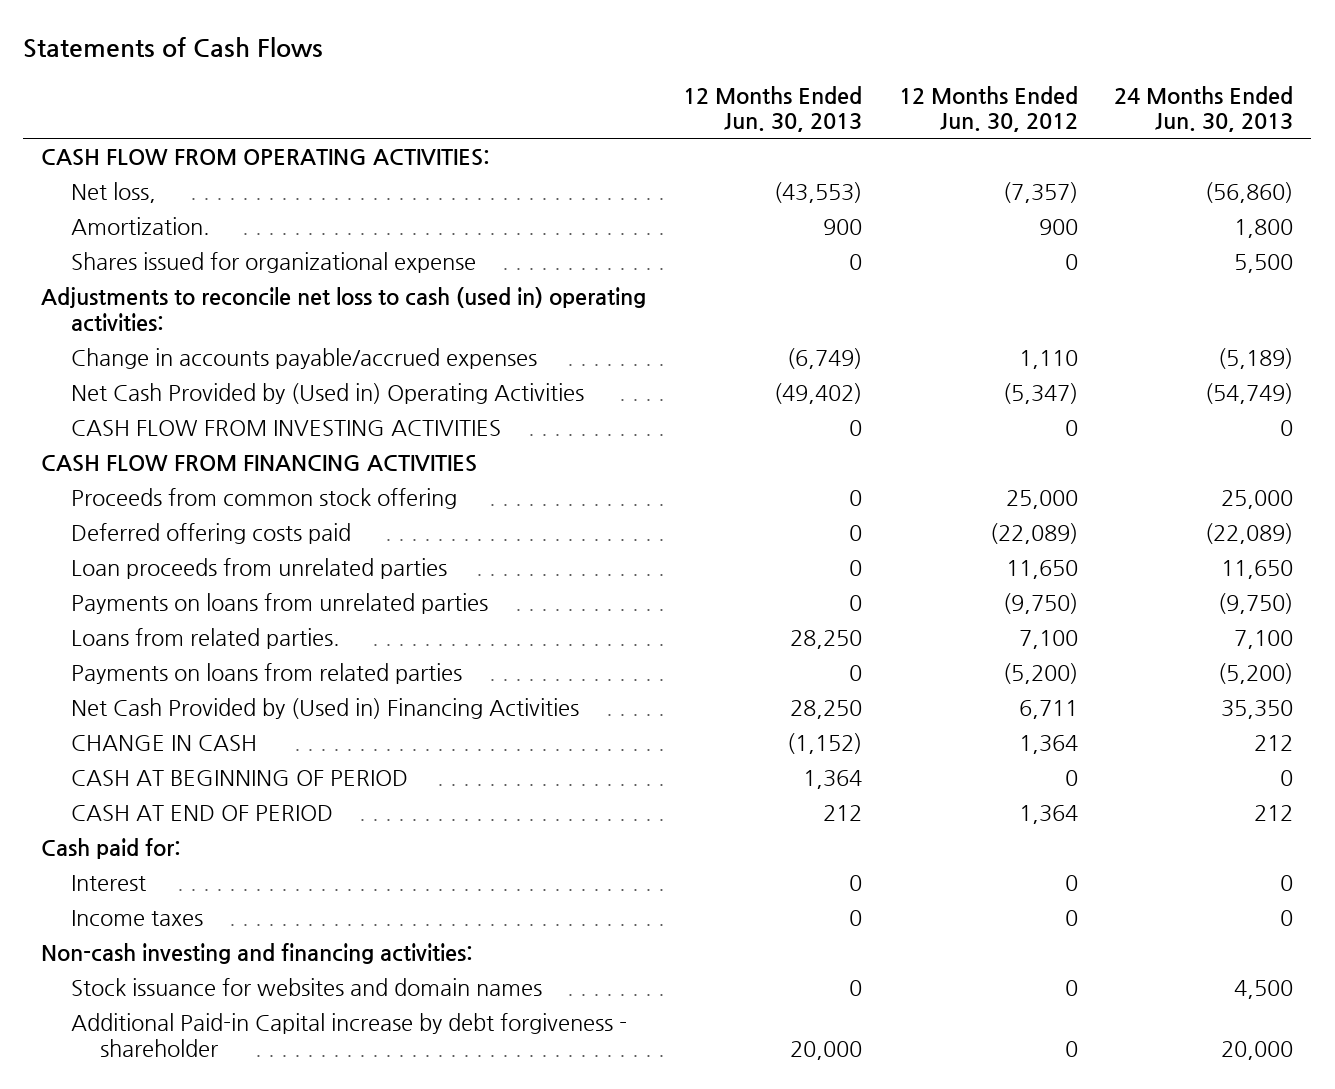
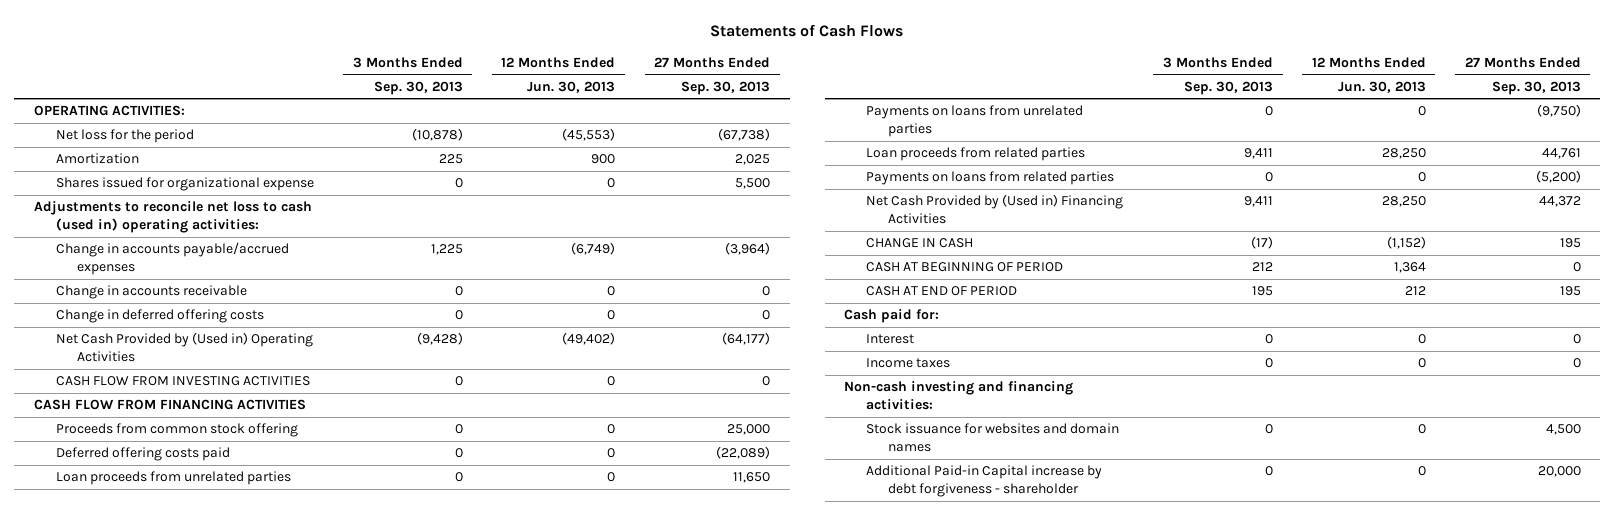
- | 12 Months Ended Jun. 30, 2013 | 12 Months Ended Jun. 30, 2012 | 24 Months Ended Jun. 30, 2013
+ | 3 Months Ended Sep. 30, 2013 | 12 Months Ended Jun. 30, 2013 | 27 Months Ended Sep. 30, 2013
- CASH FLOW FROM OPERATING ACTIVITIES:
- Net loss, | (43,553) | (7,357) | (56,860)
- Amortization. | 900 | 900 | 1,800
+ OPERATING ACTIVITIES:
+ Net loss for the period | (10,878) | (45,553) | (67,738)
+ Amortization | 225 | 900 | 2,025
+ Change in accounts receivable | 0 | 0 | 0
+ Change in deferred offering costs | 0 | 0 | 0
- Loans from related parties. | 28,250 | 7,100 | 7,100
+ Loan proceeds from related parties | 9,411 | 28,250 | 44,761
- Additional Paid-in Capital increase by debt forgiveness - shareholder | 20,000 | 0 | 20,000
+ Additional Paid-in Capital increase by debt forgiveness - shareholder | 0 | 0 | 20,000

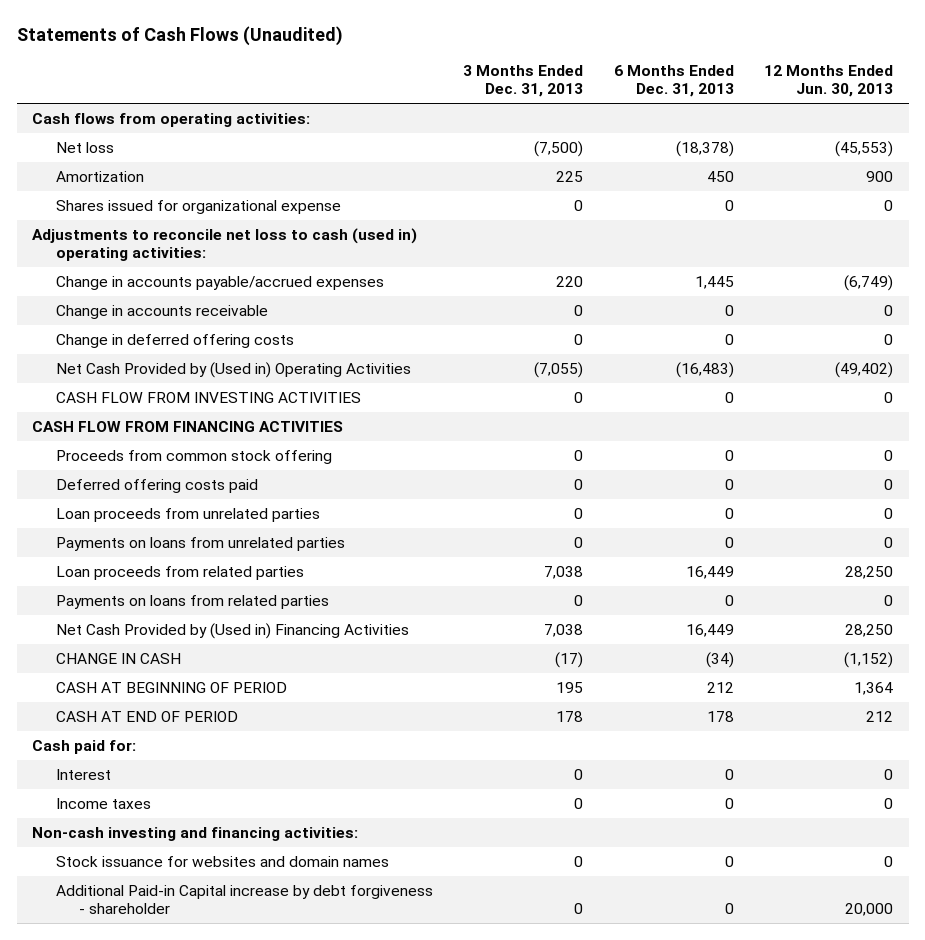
- Statements of Cash Flows
+ Statements of Cash Flows (Unaudited)
- | 3 Months Ended Sep. 30, 2013 | 12 Months Ended Jun. 30, 2013 | 27 Months Ended Sep. 30, 2013
+ | 3 Months Ended Dec. 31, 2013 | 6 Months Ended Dec. 31, 2013 | 12 Months Ended Jun. 30, 2013
- OPERATING ACTIVITIES:
- Net loss for the period | (10,878) | (45,553) | (67,738)
+ Cash flows from operating activities:
+ Net loss | (7,500) | (18,378) | (45,553)
- Additional Paid-in Capital increase by debt forgiveness - shareholder | 0 | 0 | 20,000
+ Additional Paid-in Capital increase by debt forgiveness - shareholder | 0 | 0 | 20,000

